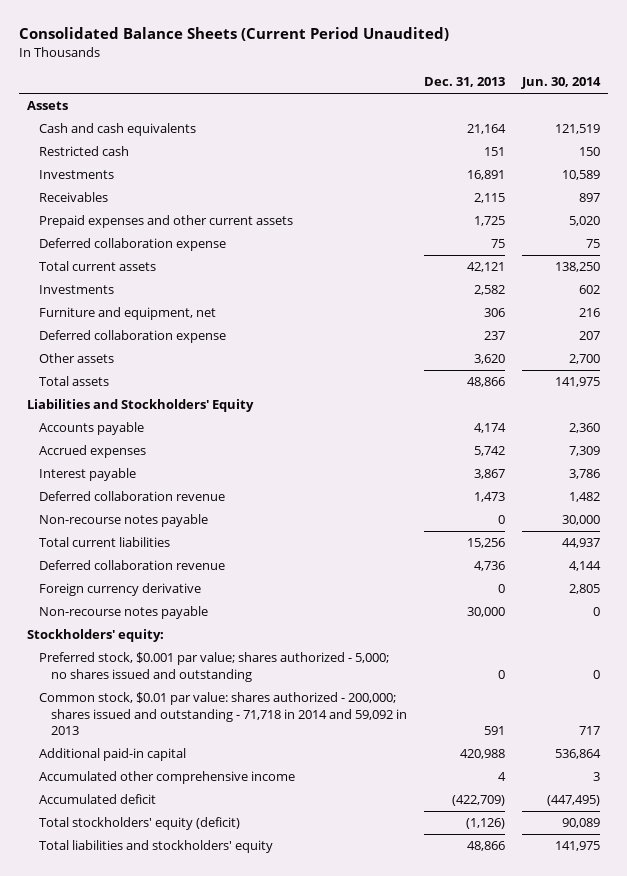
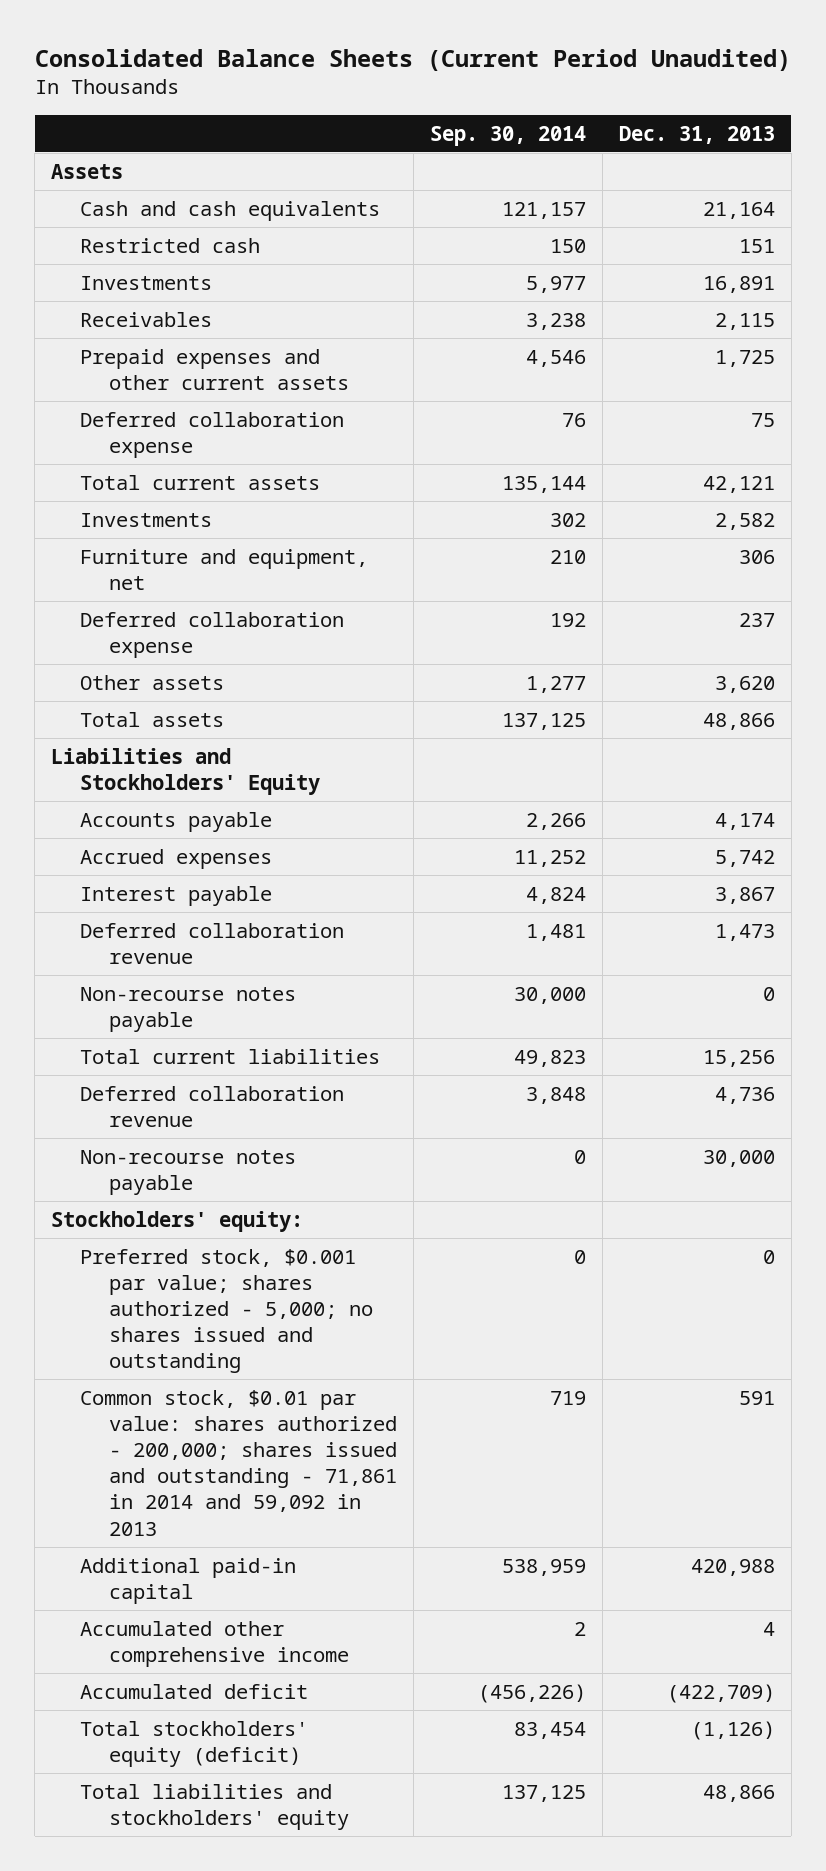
- | Dec. 31, 2013 | Jun. 30, 2014
+ | Sep. 30, 2014 | Dec. 31, 2013
- Foreign currency derivative | 0 | 2,805
- Common stock, $0.01 par value: shares authorized - 200,000; shares issued and outstanding - 71,718 in 2014 and 59,092 in 2013 | 591 | 717
+ Common stock, $0.01 par value: shares authorized - 200,000; shares issued and outstanding - 71,861 in 2014 and 59,092 in 2013 | 719 | 591

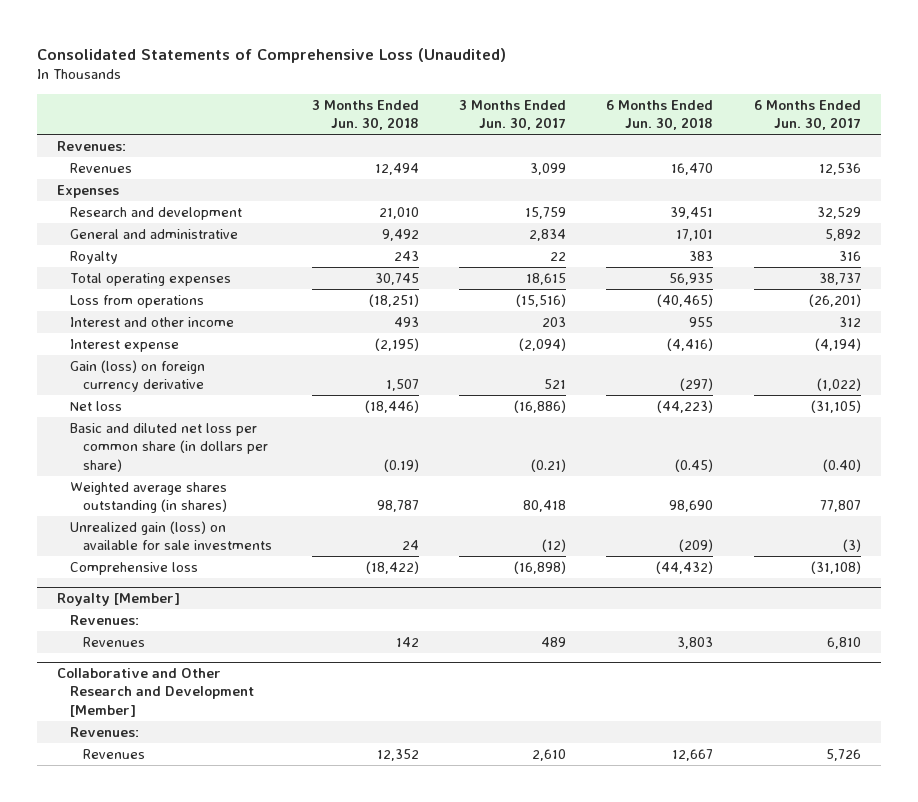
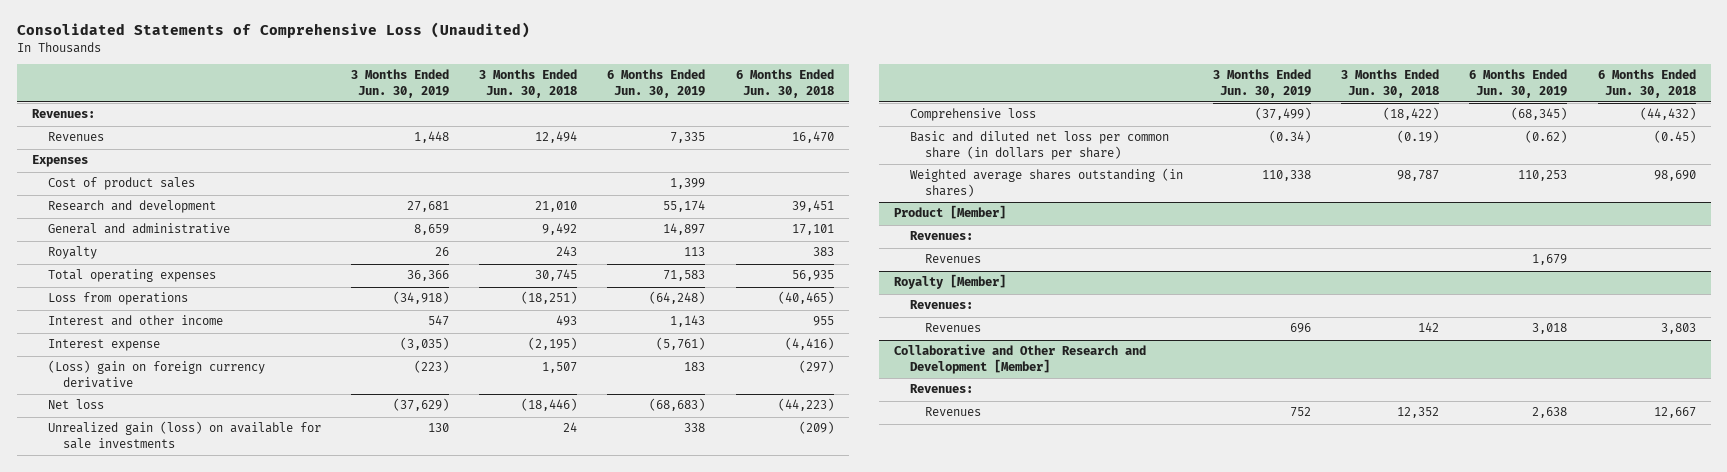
- | 3 Months Ended Jun. 30, 2018 | 3 Months Ended Jun. 30, 2017 | 6 Months Ended Jun. 30, 2018 | 6 Months Ended Jun. 30, 2017
+ | 3 Months Ended Jun. 30, 2019 | 3 Months Ended Jun. 30, 2018 | 6 Months Ended Jun. 30, 2019 | 6 Months Ended Jun. 30, 2018
+ Cost of product sales | | | 1,399 |
- Gain (loss) on foreign currency derivative | 1,507 | 521 | (297) | (1,022)
+ (Loss) gain on foreign currency derivative | (223) | 1,507 | 183 | (297)
moved down: Basic and diluted net loss per common share (in dollars per share) | (0.34) | (0.19) | (0.62) | (0.45)
moved down: Weighted average shares outstanding (in shares) | 110,338 | 98,787 | 110,253 | 98,690
+ Product [Member]
+ Revenues:
+ Revenues | | | 1,679 |

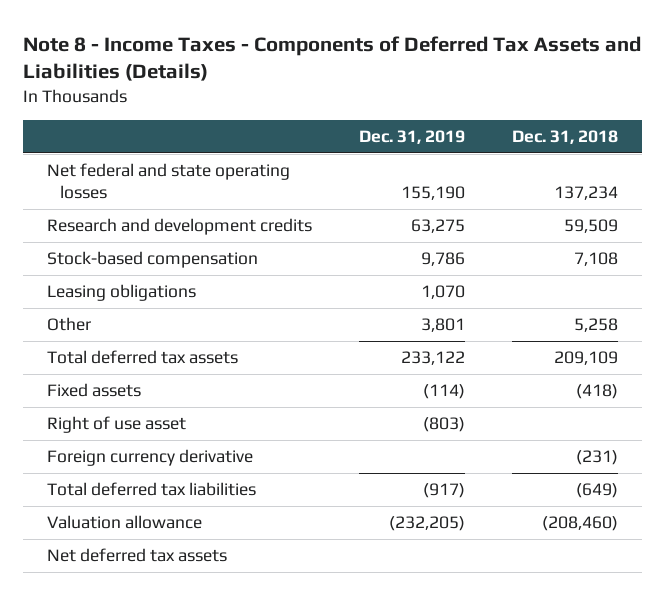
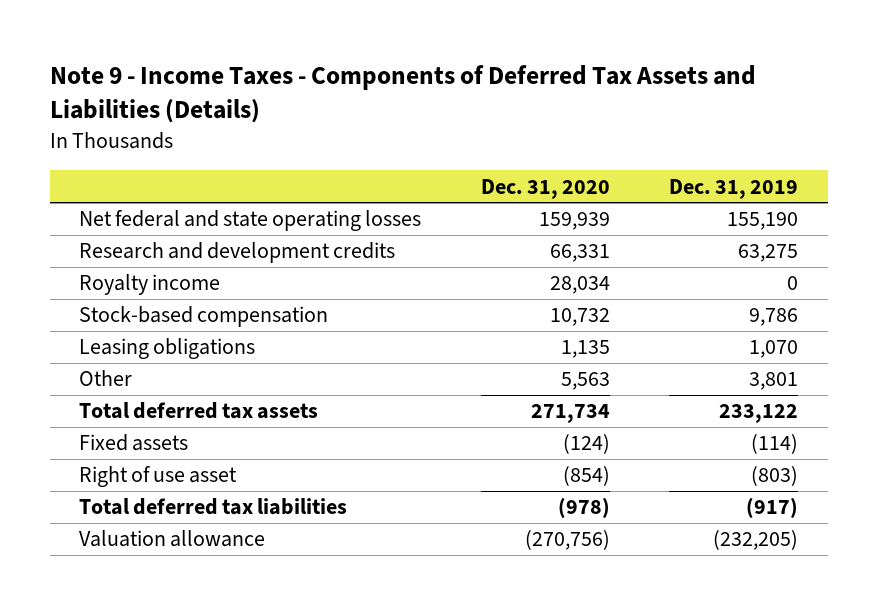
- Note 8 - Income Taxes - Components of Deferred Tax Assets and Liabilities (Details)
+ Note 9 - Income Taxes - Components of Deferred Tax Assets and Liabilities (Details)
- | Dec. 31, 2019 | Dec. 31, 2018
+ | Dec. 31, 2020 | Dec. 31, 2019
+ Royalty income | 28,034 | 0
- Foreign currency derivative | | (231)
- Net deferred tax assets

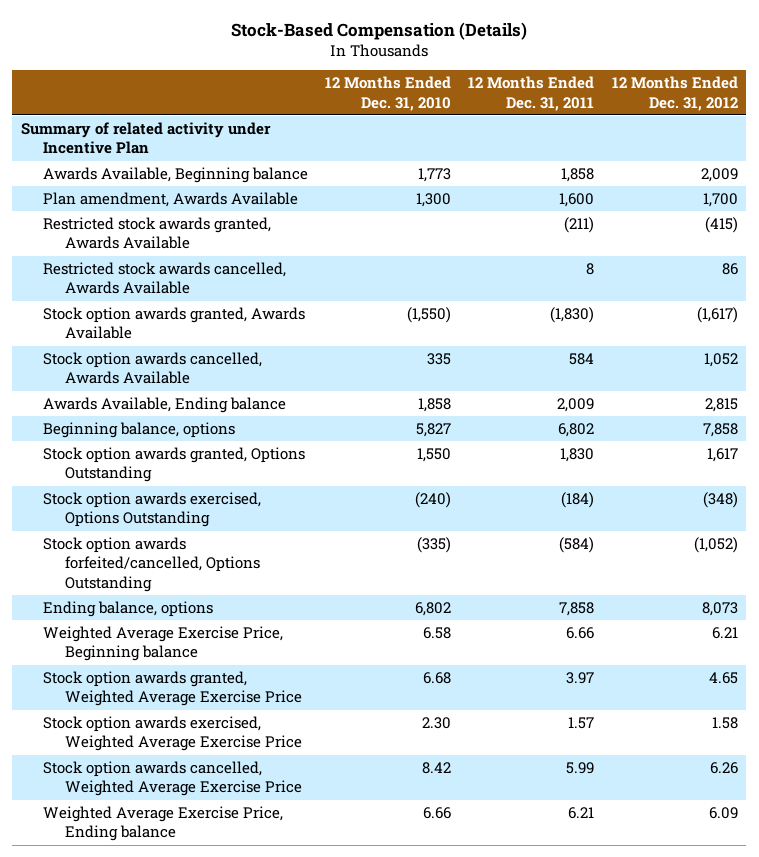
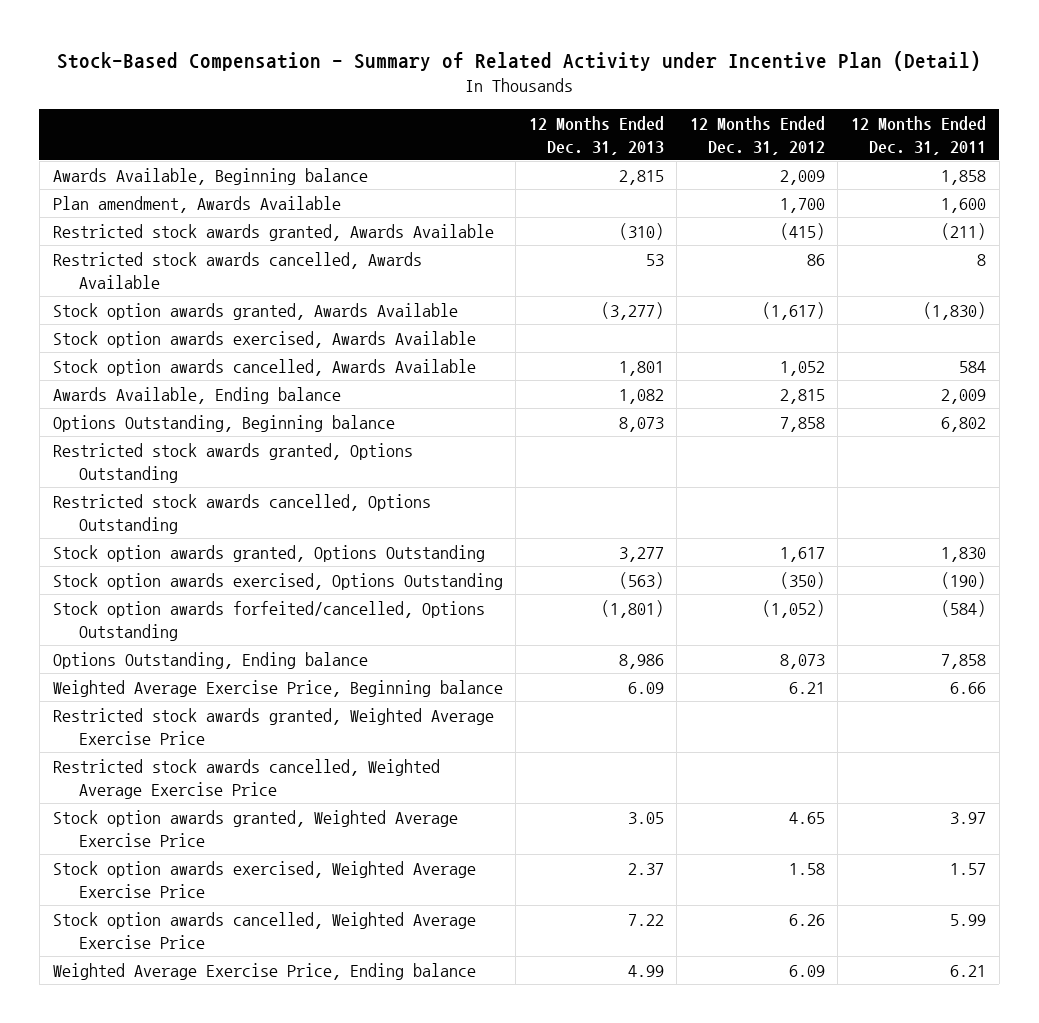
- Stock-Based Compensation (Details)
+ Stock-Based Compensation - Summary of Related Activity under Incentive Plan (Detail)
- | 12 Months Ended Dec. 31, 2010 | 12 Months Ended Dec. 31, 2011 | 12 Months Ended Dec. 31, 2012
+ | 12 Months Ended Dec. 31, 2013 | 12 Months Ended Dec. 31, 2012 | 12 Months Ended Dec. 31, 2011
- Summary of related activity under Incentive Plan
+ Stock option awards exercised, Awards Available
- Beginning balance, options | 5,827 | 6,802 | 7,858
+ Options Outstanding, Beginning balance | 8,073 | 7,858 | 6,802
+ Restricted stock awards granted, Options Outstanding
+ Restricted stock awards cancelled, Options Outstanding
- Stock option awards exercised, Options Outstanding | (240) | (184) | (348)
+ Stock option awards exercised, Options Outstanding | (563) | (350) | (190)
- Ending balance, options | 6,802 | 7,858 | 8,073
+ Options Outstanding, Ending balance | 8,986 | 8,073 | 7,858
+ Restricted stock awards granted, Weighted Average Exercise Price
+ Restricted stock awards cancelled, Weighted Average Exercise Price

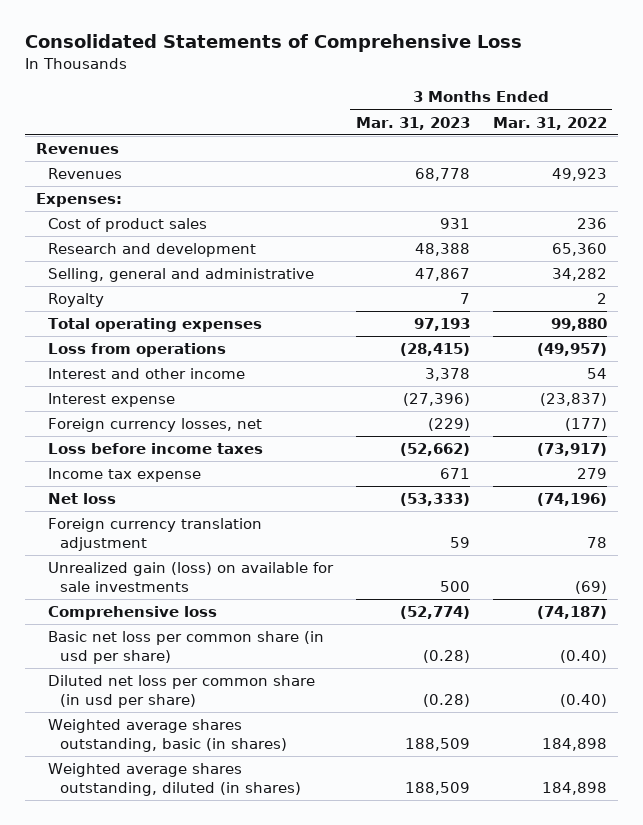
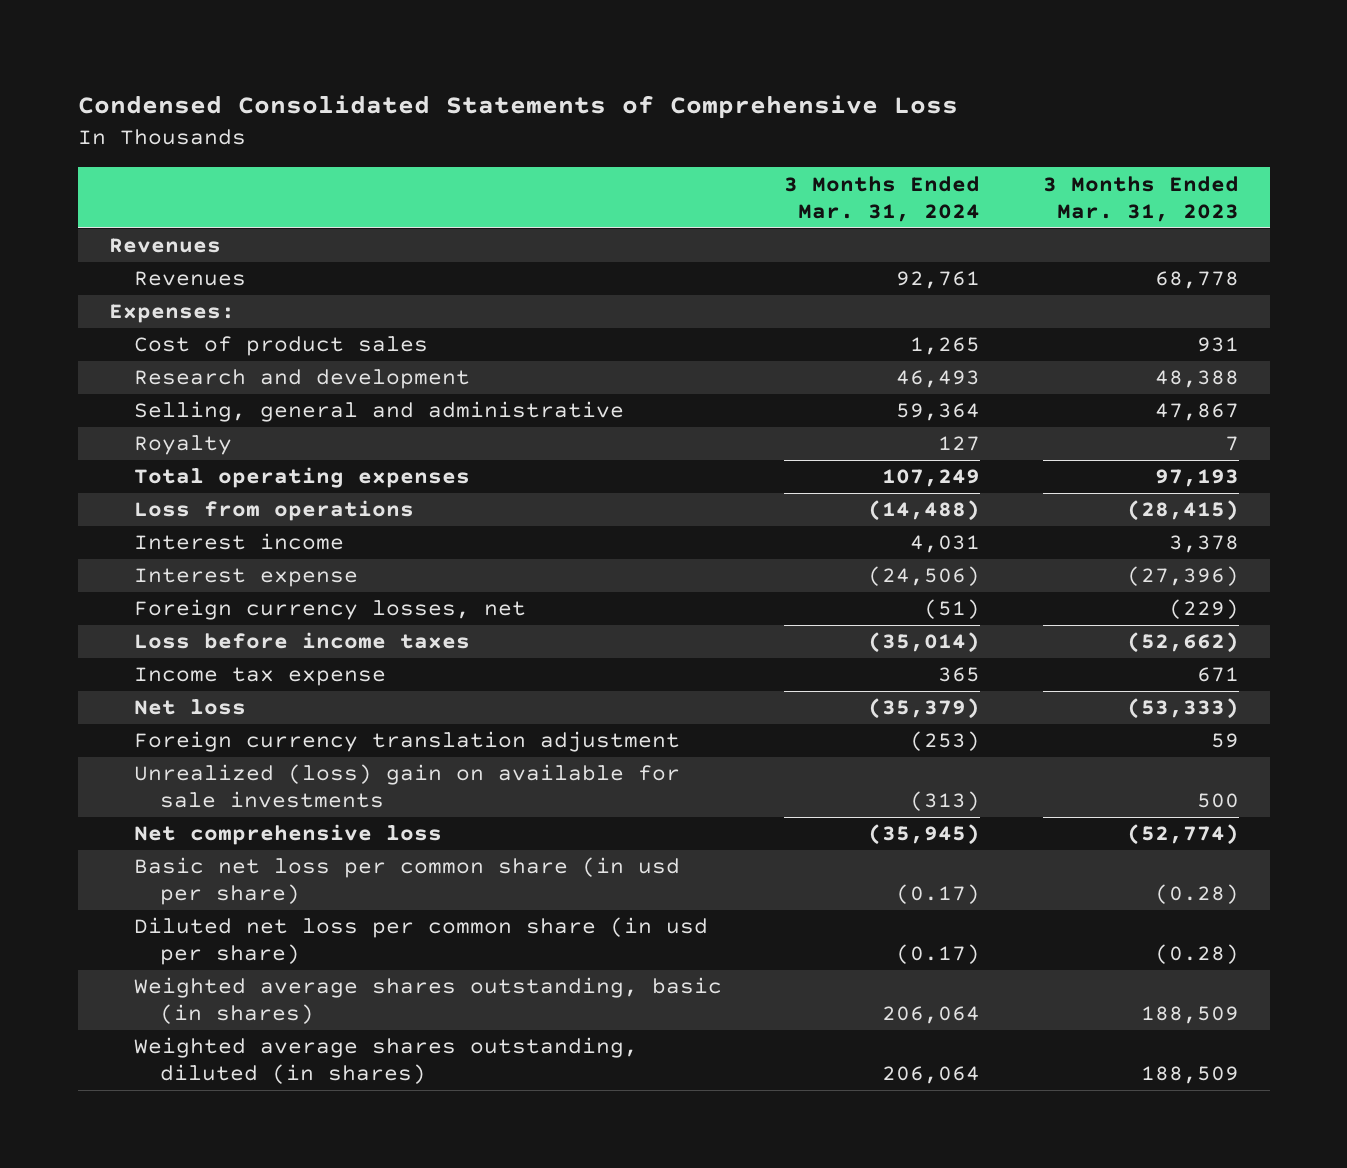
- Consolidated Statements of Comprehensive Loss
+ Condensed Consolidated Statements of Comprehensive Loss
- | 3 Months Ended Mar. 31, 2023 | 3 Months Ended Mar. 31, 2022
+ | 3 Months Ended Mar. 31, 2024 | 3 Months Ended Mar. 31, 2023
- Interest and other income | 3,378 | 54
+ Interest income | 4,031 | 3,378
- Unrealized gain (loss) on available for sale investments | 500 | (69)
- Comprehensive loss | (52,774) | (74,187)
+ Unrealized (loss) gain on available for sale investments | (313) | 500
+ Net comprehensive loss | (35,945) | (52,774)

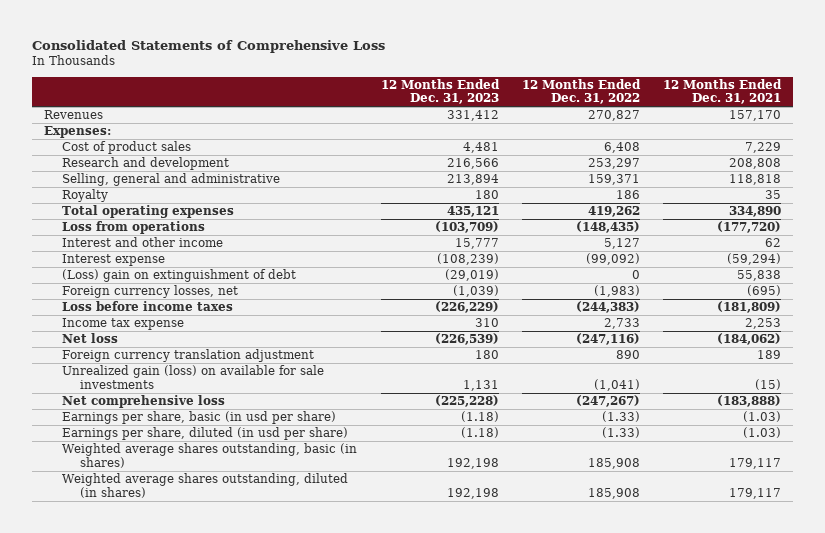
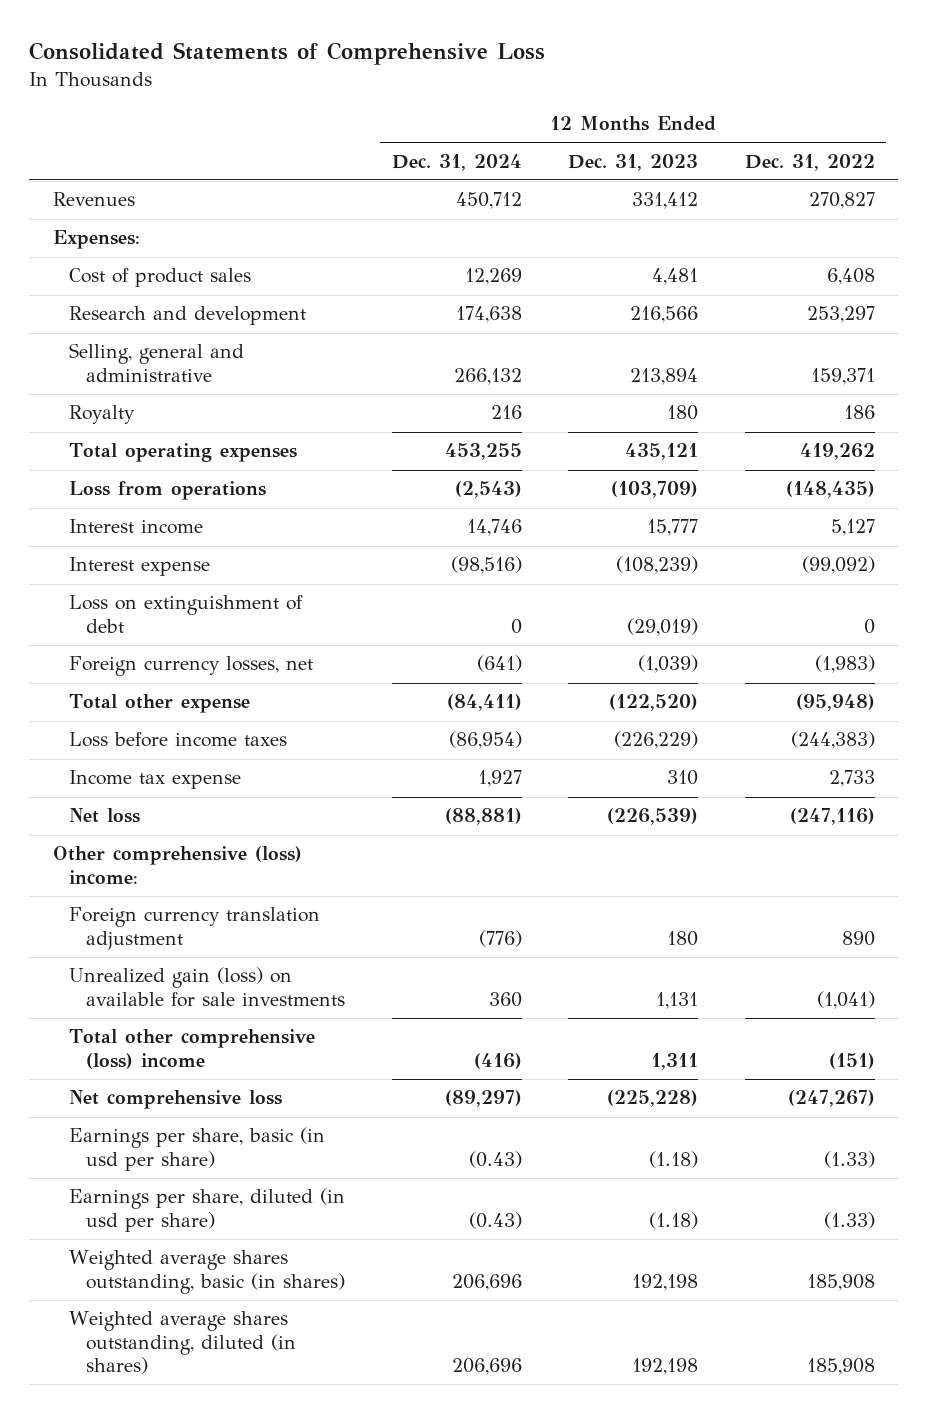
- | 12 Months Ended Dec. 31, 2023 | 12 Months Ended Dec. 31, 2022 | 12 Months Ended Dec. 31, 2021
+ | 12 Months Ended Dec. 31, 2024 | 12 Months Ended Dec. 31, 2023 | 12 Months Ended Dec. 31, 2022
- Interest and other income | 15,777 | 5,127 | 62
+ Interest income | 14,746 | 15,777 | 5,127
- (Loss) gain on extinguishment of debt | (29,019) | 0 | 55,838
+ Loss on extinguishment of debt | 0 | (29,019) | 0
+ Total other expense | (84,411) | (122,520) | (95,948)
+ Other comprehensive (loss) income:
+ Total other comprehensive (loss) income | (416) | 1,311 | (151)

